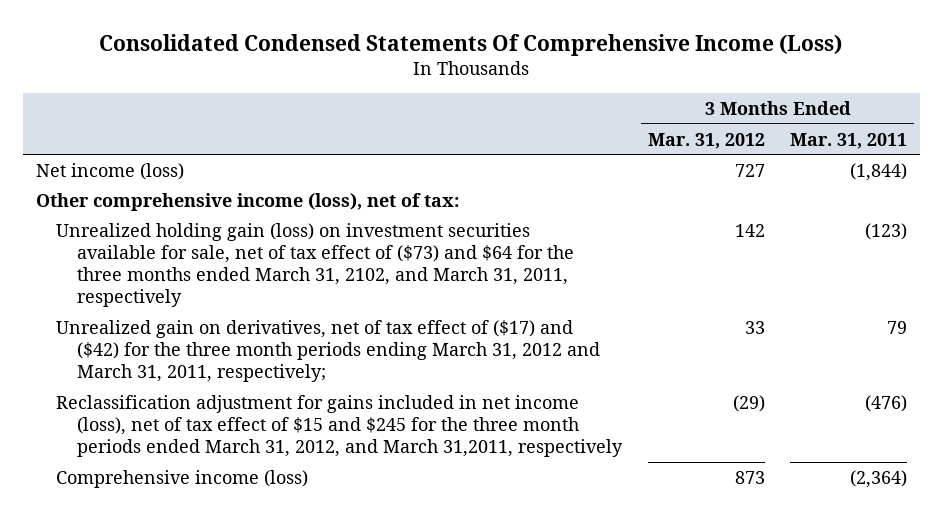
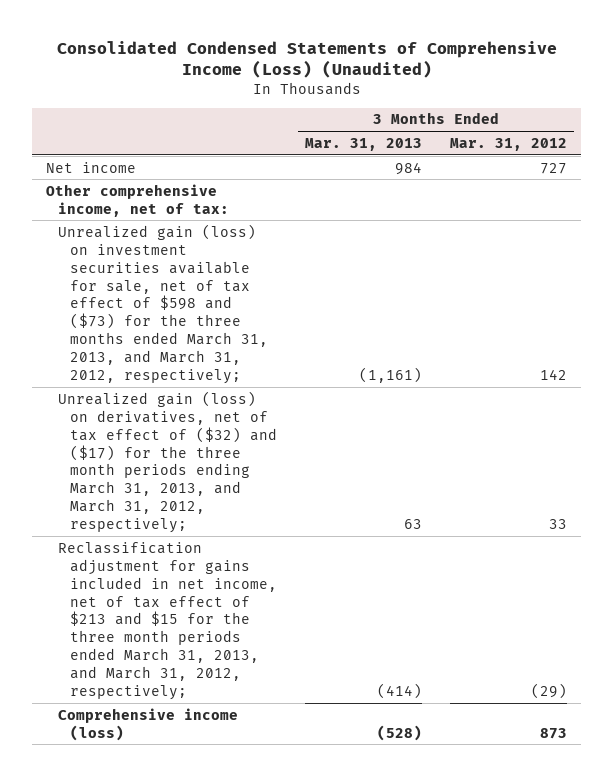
- Consolidated Condensed Statements Of Comprehensive Income (Loss)
+ Consolidated Condensed Statements of Comprehensive Income (Loss) (Unaudited)
- | 3 Months Ended Mar. 31, 2012 | 3 Months Ended Mar. 31, 2011
+ | 3 Months Ended Mar. 31, 2013 | 3 Months Ended Mar. 31, 2012
- Net income (loss) | 727 | (1,844)
- Other comprehensive income (loss), net of tax:
- Unrealized holding gain (loss) on investment securities available for sale, net of tax effect of ($73) and $64 for the three months ended March 31, 2102, and March 31, 2011, respectively | 142 | (123)
- Unrealized gain on derivatives, net of tax effect of ($17) and ($42) for the three month periods ending March 31, 2012 and March 31, 2011, respectively; | 33 | 79
- Reclassification adjustment for gains included in net income (loss), net of tax effect of $15 and $245 for the three month periods ended March 31, 2012, and March 31,2011, respectively | (29) | (476)
+ Net income | 984 | 727
+ Other comprehensive income, net of tax:
+ Unrealized gain (loss) on investment securities available for sale, net of tax effect of $598 and ($73) for the three months ended March 31, 2013, and March 31, 2012, respectively; | (1,161) | 142
+ Unrealized gain (loss) on derivatives, net of tax effect of ($32) and ($17) for the three month periods ending March 31, 2013, and March 31, 2012, respectively; | 63 | 33
+ Reclassification adjustment for gains included in net income, net of tax effect of $213 and $15 for the three month periods ended March 31, 2013, and March 31, 2012, respectively; | (414) | (29)

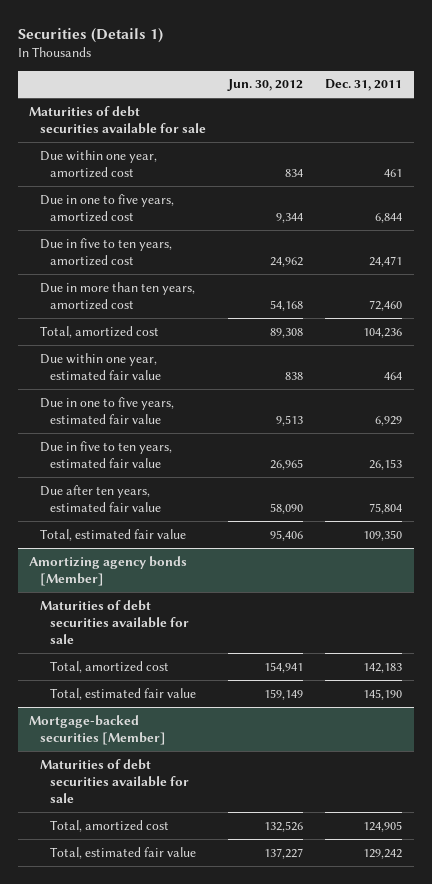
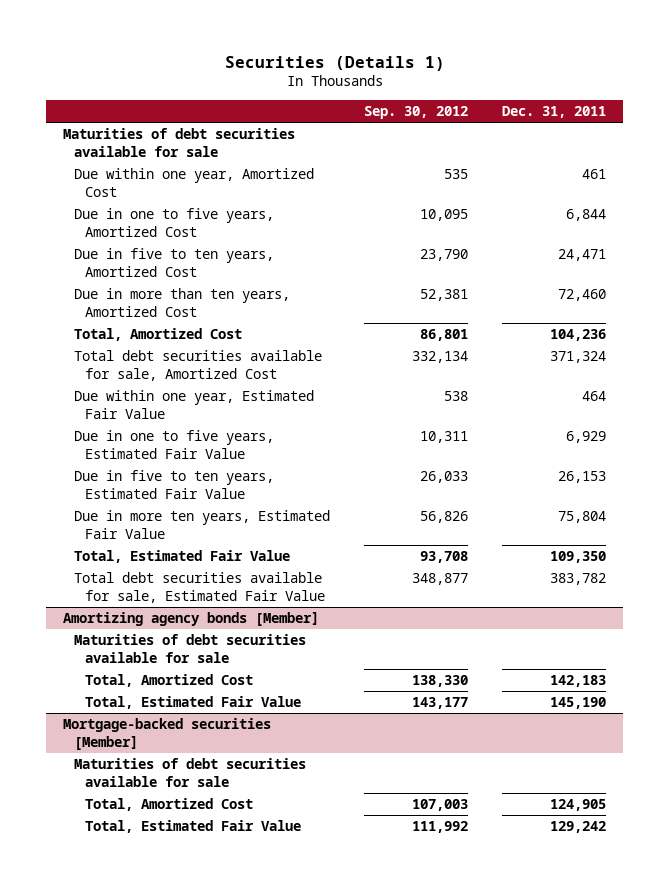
- | Jun. 30, 2012 | Dec. 31, 2011
+ | Sep. 30, 2012 | Dec. 31, 2011
- Due within one year, amortized cost | 834 | 461
- Due in one to five years, amortized cost | 9,344 | 6,844
- Due in five to ten years, amortized cost | 24,962 | 24,471
- Due in more than ten years, amortized cost | 54,168 | 72,460
- Total, amortized cost | 89,308 | 104,236
- Due within one year, estimated fair value | 838 | 464
- Due in one to five years, estimated fair value | 9,513 | 6,929
- Due in five to ten years, estimated fair value | 26,965 | 26,153
- Due after ten years, estimated fair value | 58,090 | 75,804
- Total, estimated fair value | 95,406 | 109,350
+ Due within one year, Amortized Cost | 535 | 461
+ Due in one to five years, Amortized Cost | 10,095 | 6,844
+ Due in five to ten years, Amortized Cost | 23,790 | 24,471
+ Due in more than ten years, Amortized Cost | 52,381 | 72,460
+ Total, Amortized Cost | 86,801 | 104,236
+ Total debt securities available for sale, Amortized Cost | 332,134 | 371,324
+ Due within one year, Estimated Fair Value | 538 | 464
+ Due in one to five years, Estimated Fair Value | 10,311 | 6,929
+ Due in five to ten years, Estimated Fair Value | 26,033 | 26,153
+ Due in more ten years, Estimated Fair Value | 56,826 | 75,804
+ Total, Estimated Fair Value | 93,708 | 109,350
+ Total debt securities available for sale, Estimated Fair Value | 348,877 | 383,782
@ Amortizing agency bonds [Member]
- Total, amortized cost | 154,941 | 142,183
- Total, estimated fair value | 159,149 | 145,190
+ Total, Amortized Cost | 138,330 | 142,183
+ Total, Estimated Fair Value | 143,177 | 145,190
@ Mortgage-backed securities [Member]
- Total, amortized cost | 132,526 | 124,905
- Total, estimated fair value | 137,227 | 129,242
+ Total, Amortized Cost | 107,003 | 124,905
+ Total, Estimated Fair Value | 111,992 | 129,242

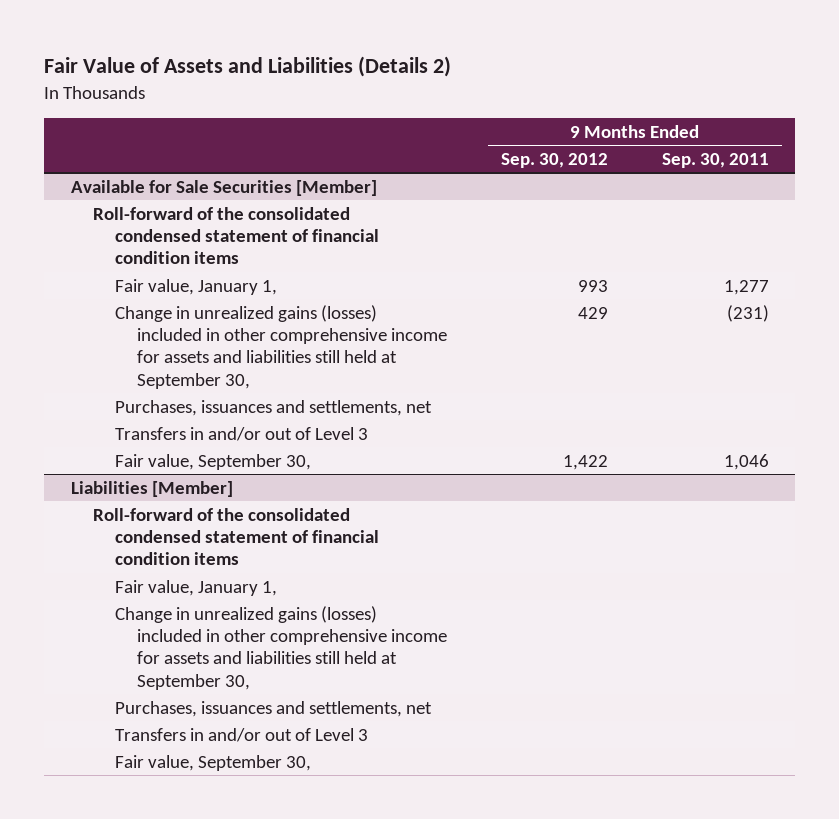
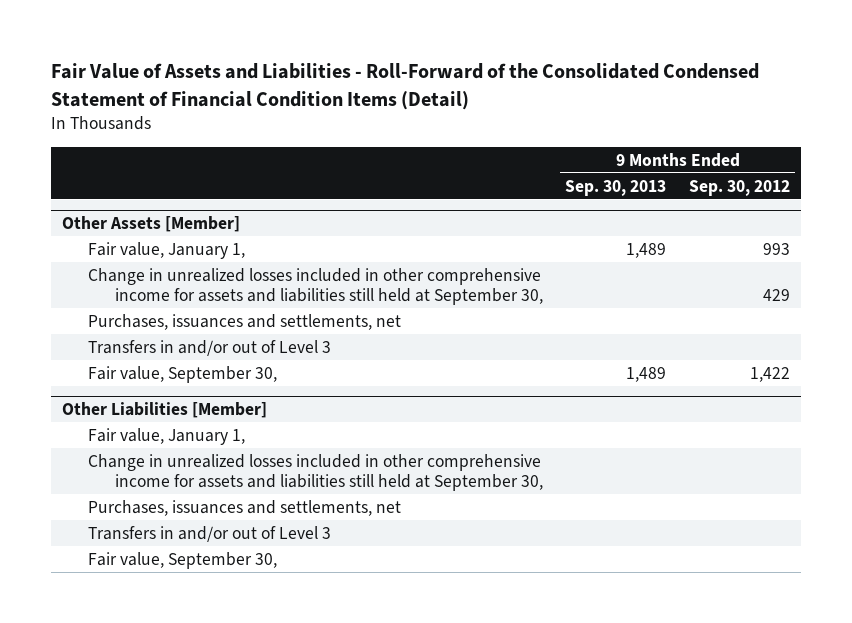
- Fair Value of Assets and Liabilities (Details 2)
+ Fair Value of Assets and Liabilities - Roll-Forward of the Consolidated Condensed Statement of Financial Condition Items (Detail)
- | 9 Months Ended Sep. 30, 2012 | 9 Months Ended Sep. 30, 2011
+ | 9 Months Ended Sep. 30, 2013 | 9 Months Ended Sep. 30, 2012
- Available for Sale Securities [Member]
- Roll-forward of the consolidated condensed statement of financial condition items
+ Other Assets [Member]
- Change in unrealized gains (losses) included in other comprehensive income for assets and liabilities still held at September 30, | 429 | (231)
+ Change in unrealized losses included in other comprehensive income for assets and liabilities still held at September 30, | | 429
- Liabilities [Member]
- Roll-forward of the consolidated condensed statement of financial condition items
+ Other Liabilities [Member]
- Change in unrealized gains (losses) included in other comprehensive income for assets and liabilities still held at September 30,
+ Change in unrealized losses included in other comprehensive income for assets and liabilities still held at September 30,

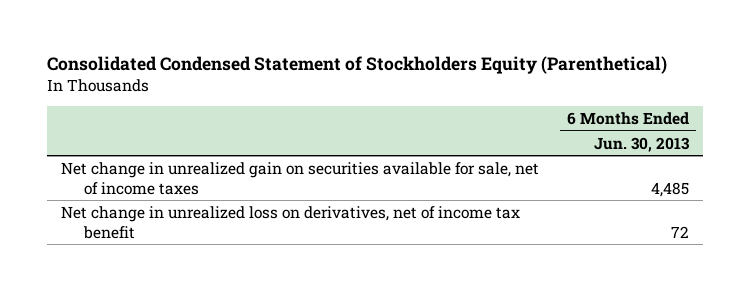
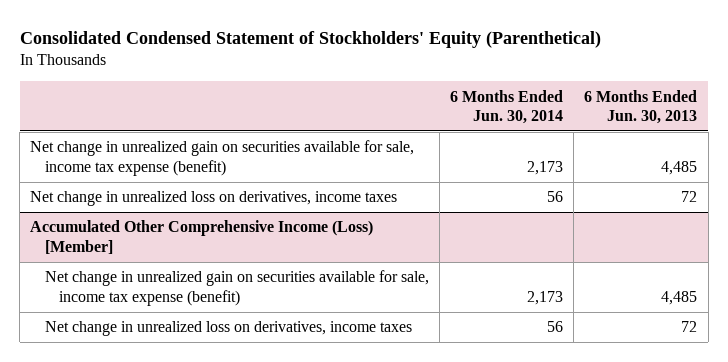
- Consolidated Condensed Statement of Stockholders Equity (Parenthetical)
+ Consolidated Condensed Statement of Stockholders' Equity (Parenthetical)
- | 6 Months Ended Jun. 30, 2013
+ | 6 Months Ended Jun. 30, 2014 | 6 Months Ended Jun. 30, 2013
- Net change in unrealized gain on securities available for sale, net of income taxes | 4,485
- Net change in unrealized loss on derivatives, net of income tax benefit | 72
+ Net change in unrealized gain on securities available for sale, income tax expense (benefit) | 2,173 | 4,485
+ Net change in unrealized loss on derivatives, income taxes | 56 | 72
+ Accumulated Other Comprehensive Income (Loss) [Member]
+ Net change in unrealized gain on securities available for sale, income tax expense (benefit) | 2,173 | 4,485
+ Net change in unrealized loss on derivatives, income taxes | 56 | 72

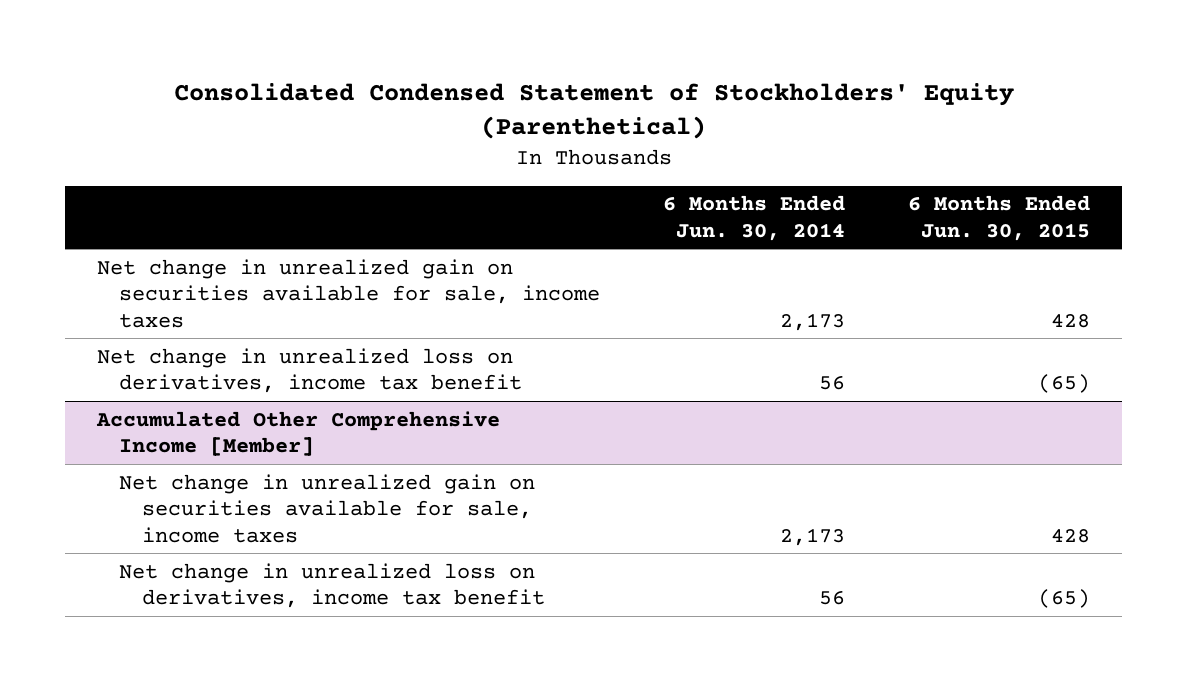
- | 6 Months Ended Jun. 30, 2014 | 6 Months Ended Jun. 30, 2013
+ | 6 Months Ended Jun. 30, 2014 | 6 Months Ended Jun. 30, 2015
- Net change in unrealized gain on securities available for sale, income tax expense (benefit) | 2,173 | 4,485
- Net change in unrealized loss on derivatives, income taxes | 56 | 72
- Accumulated Other Comprehensive Income (Loss) [Member]
- Net change in unrealized gain on securities available for sale, income tax expense (benefit) | 2,173 | 4,485
- Net change in unrealized loss on derivatives, income taxes | 56 | 72
+ Net change in unrealized gain on securities available for sale, income taxes | 2,173 | 428
+ Net change in unrealized loss on derivatives, income tax benefit | 56 | (65)
+ Accumulated Other Comprehensive Income [Member]
+ Net change in unrealized gain on securities available for sale, income taxes | 2,173 | 428
+ Net change in unrealized loss on derivatives, income tax benefit | 56 | (65)

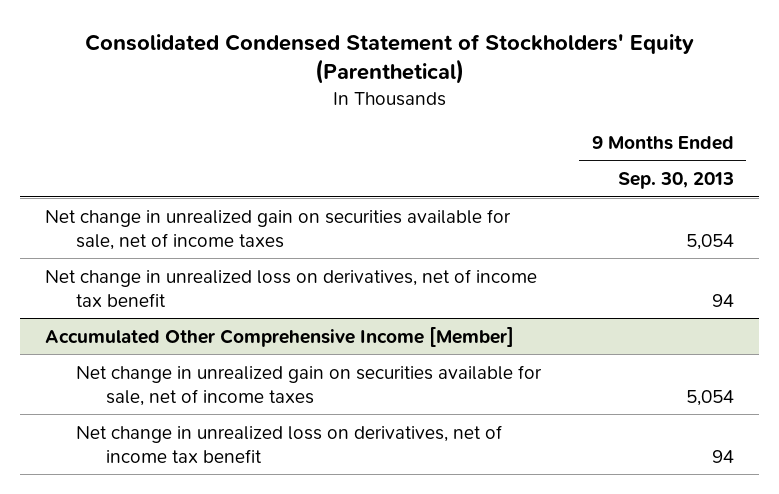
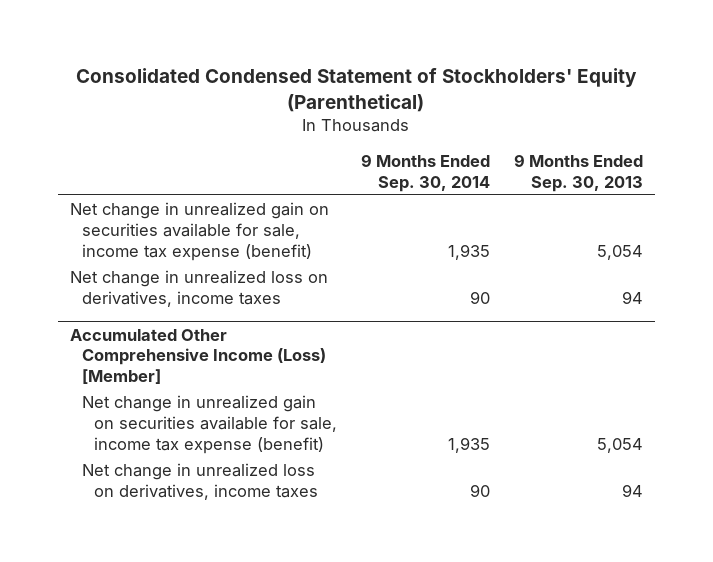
- | 9 Months Ended Sep. 30, 2013
+ | 9 Months Ended Sep. 30, 2014 | 9 Months Ended Sep. 30, 2013
- Net change in unrealized gain on securities available for sale, net of income taxes | 5,054
- Net change in unrealized loss on derivatives, net of income tax benefit | 94
- Accumulated Other Comprehensive Income [Member]
- Net change in unrealized gain on securities available for sale, net of income taxes | 5,054
- Net change in unrealized loss on derivatives, net of income tax benefit | 94
+ Net change in unrealized gain on securities available for sale, income tax expense (benefit) | 1,935 | 5,054
+ Net change in unrealized loss on derivatives, income taxes | 90 | 94
+ Accumulated Other Comprehensive Income (Loss) [Member]
+ Net change in unrealized gain on securities available for sale, income tax expense (benefit) | 1,935 | 5,054
+ Net change in unrealized loss on derivatives, income taxes | 90 | 94

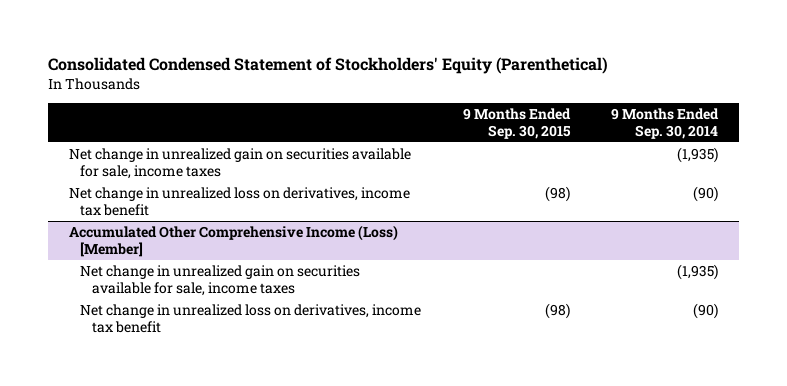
- | 9 Months Ended Sep. 30, 2014 | 9 Months Ended Sep. 30, 2013
+ | 9 Months Ended Sep. 30, 2015 | 9 Months Ended Sep. 30, 2014
- Net change in unrealized gain on securities available for sale, income tax expense (benefit) | 1,935 | 5,054
- Net change in unrealized loss on derivatives, income taxes | 90 | 94
+ Net change in unrealized gain on securities available for sale, income taxes | | (1,935)
+ Net change in unrealized loss on derivatives, income tax benefit | (98) | (90)
@ Accumulated Other Comprehensive Income (Loss) [Member]
- Net change in unrealized gain on securities available for sale, income tax expense (benefit) | 1,935 | 5,054
- Net change in unrealized loss on derivatives, income taxes | 90 | 94
+ Net change in unrealized gain on securities available for sale, income taxes | | (1,935)
+ Net change in unrealized loss on derivatives, income tax benefit | (98) | (90)

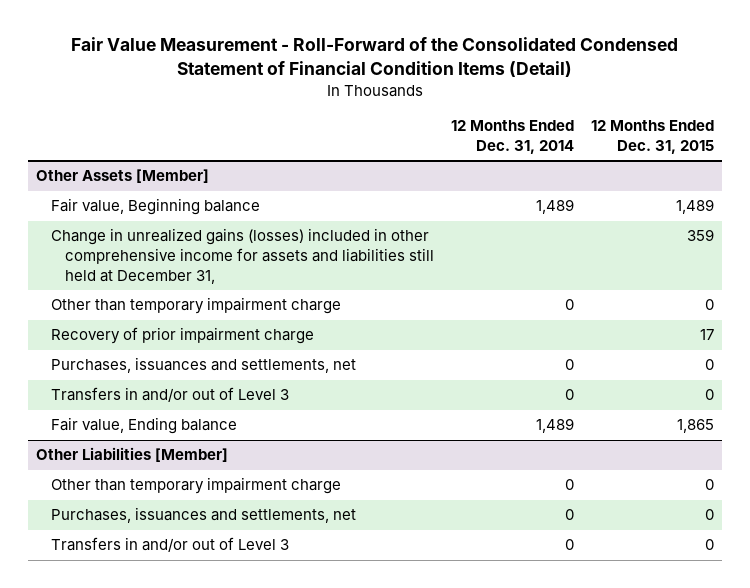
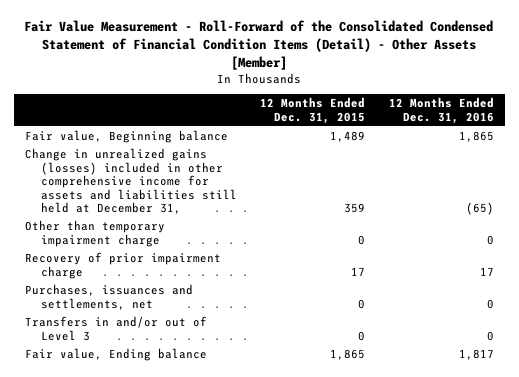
- Fair Value Measurement - Roll-Forward of the Consolidated Condensed Statement of Financial Condition Items (Detail)
+ Fair Value Measurement - Roll-Forward of the Consolidated Condensed Statement of Financial Condition Items (Detail) - Other Assets [Member]
- | 12 Months Ended Dec. 31, 2014 | 12 Months Ended Dec. 31, 2015
+ | 12 Months Ended Dec. 31, 2015 | 12 Months Ended Dec. 31, 2016
- Other Assets [Member]
- Other Liabilities [Member]
- Other than temporary impairment charge | 0 | 0
- Purchases, issuances and settlements, net | 0 | 0
- Transfers in and/or out of Level 3 | 0 | 0

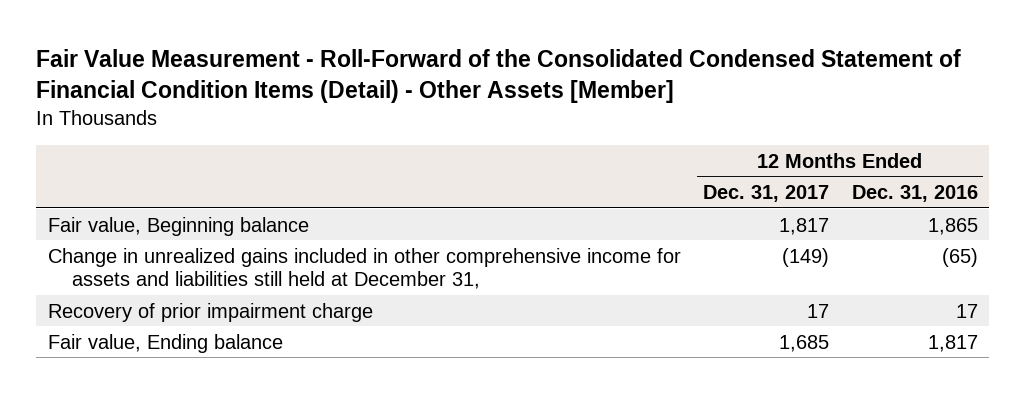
- | 12 Months Ended Dec. 31, 2015 | 12 Months Ended Dec. 31, 2016
+ | 12 Months Ended Dec. 31, 2017 | 12 Months Ended Dec. 31, 2016
- Change in unrealized gains (losses) included in other comprehensive income for assets and liabilities still held at December 31, | 359 | (65)
- Other than temporary impairment charge | 0 | 0
+ Change in unrealized gains included in other comprehensive income for assets and liabilities still held at December 31, | (149) | (65)
- Purchases, issuances and settlements, net | 0 | 0
- Transfers in and/or out of Level 3 | 0 | 0

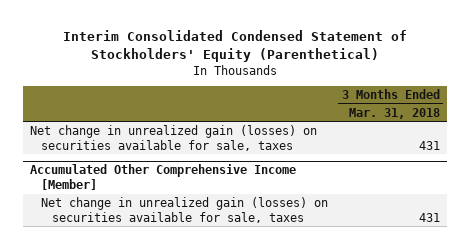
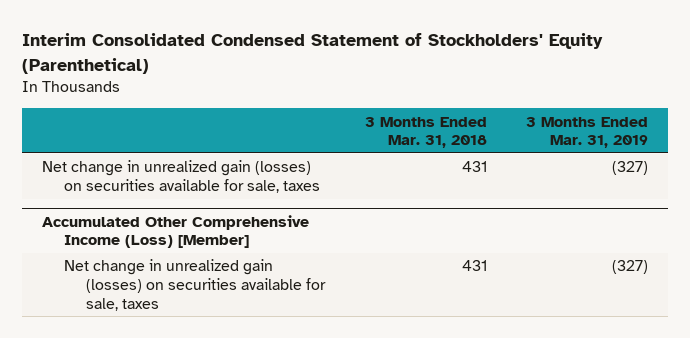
- | 3 Months Ended Mar. 31, 2018
+ | 3 Months Ended Mar. 31, 2018 | 3 Months Ended Mar. 31, 2019
- Accumulated Other Comprehensive Income [Member]
+ Accumulated Other Comprehensive Income (Loss) [Member]

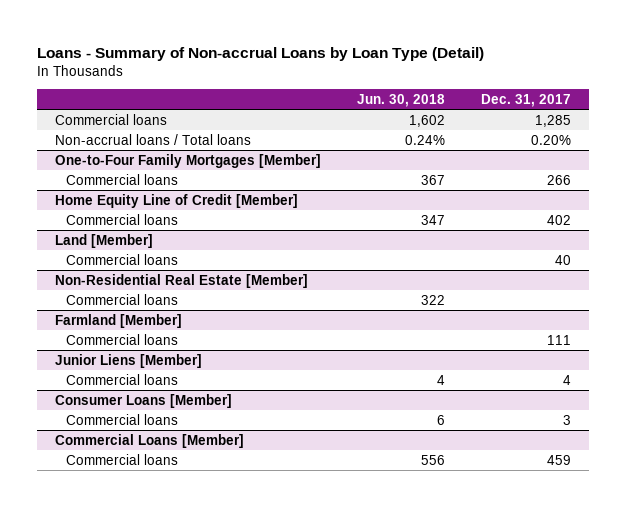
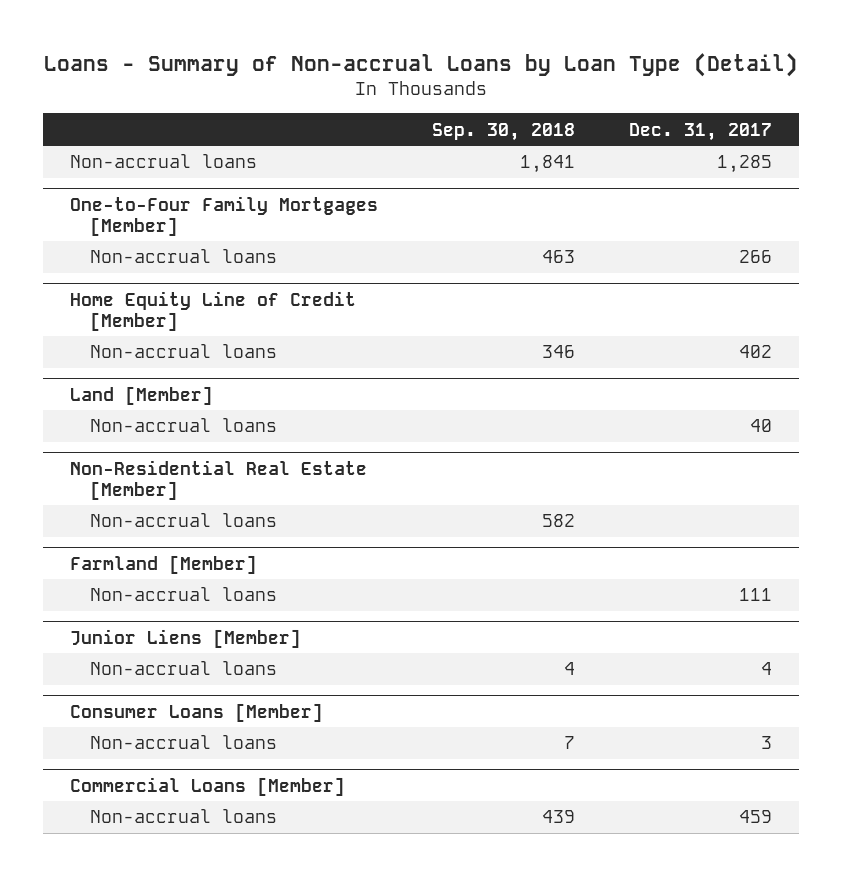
- | Jun. 30, 2018 | Dec. 31, 2017
+ | Sep. 30, 2018 | Dec. 31, 2017
- Commercial loans | 1,602 | 1,285
- Non-accrual loans / Total loans | 0.24% | 0.20%
+ Non-accrual loans | 1,841 | 1,285
@ One-to-Four Family Mortgages [Member]
- Commercial loans | 367 | 266
+ Non-accrual loans | 463 | 266
@ Home Equity Line of Credit [Member]
- Commercial loans | 347 | 402
+ Non-accrual loans | 346 | 402
@ Land [Member]
- Commercial loans | | 40
+ Non-accrual loans | | 40
@ Non-Residential Real Estate [Member]
- Commercial loans | 322 |
+ Non-accrual loans | 582 |
@ Farmland [Member]
- Commercial loans | | 111
+ Non-accrual loans | | 111
@ Junior Liens [Member]
- Commercial loans | 4 | 4
+ Non-accrual loans | 4 | 4
@ Consumer Loans [Member]
- Commercial loans | 6 | 3
+ Non-accrual loans | 7 | 3
@ Commercial Loans [Member]
- Commercial loans | 556 | 459
+ Non-accrual loans | 439 | 459

